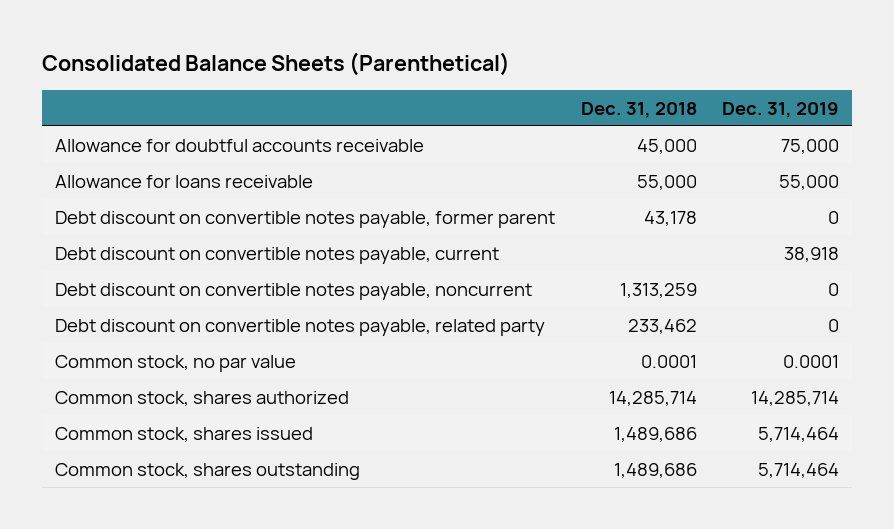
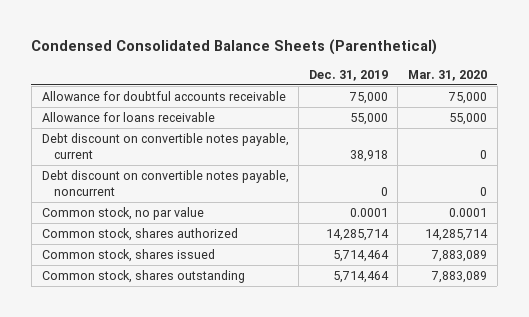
- Consolidated Balance Sheets (Parenthetical)
+ Condensed Consolidated Balance Sheets (Parenthetical)
- | Dec. 31, 2018 | Dec. 31, 2019
+ | Dec. 31, 2019 | Mar. 31, 2020
- Debt discount on convertible notes payable, former parent | 43,178 | 0
- Debt discount on convertible notes payable, related party | 233,462 | 0

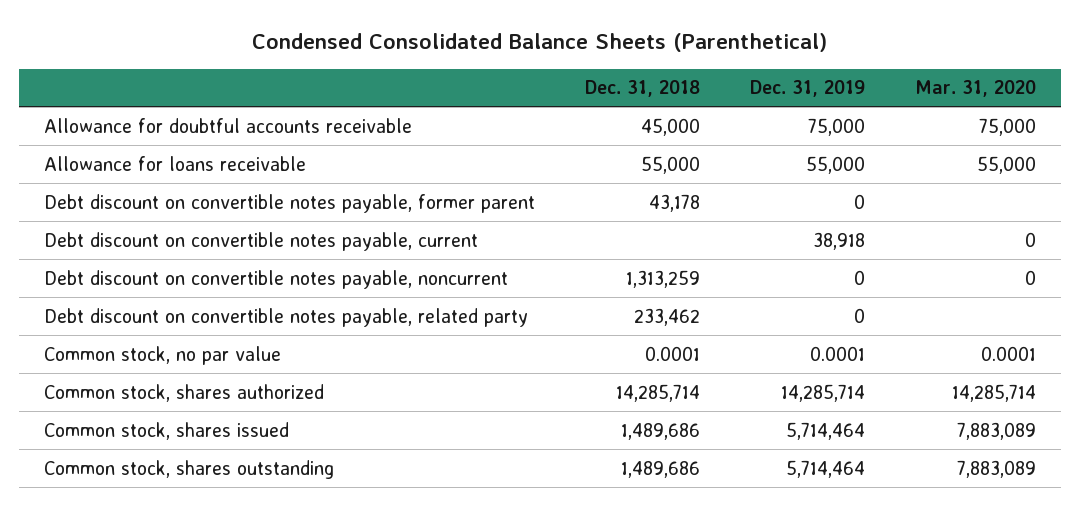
- | Dec. 31, 2019 | Mar. 31, 2020
+ | Dec. 31, 2018 | Dec. 31, 2019 | Mar. 31, 2020
+ Debt discount on convertible notes payable, former parent | 43,178 | 0 |
+ Debt discount on convertible notes payable, related party | 233,462 | 0 |

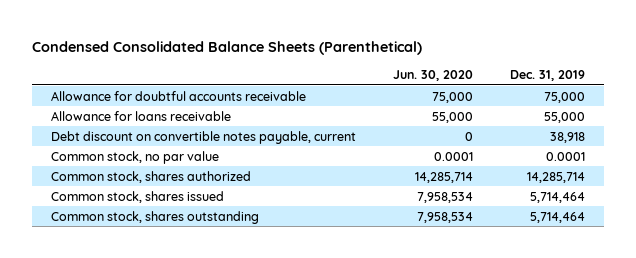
- | Dec. 31, 2018 | Dec. 31, 2019 | Mar. 31, 2020
+ | Jun. 30, 2020 | Dec. 31, 2019
- Debt discount on convertible notes payable, former parent | 43,178 | 0 |
- Debt discount on convertible notes payable, noncurrent | 1,313,259 | 0 | 0
- Debt discount on convertible notes payable, related party | 233,462 | 0 |

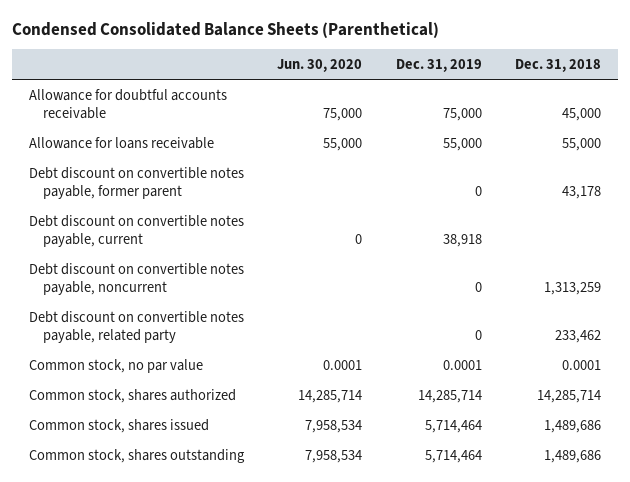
- | Jun. 30, 2020 | Dec. 31, 2019
+ | Jun. 30, 2020 | Dec. 31, 2019 | Dec. 31, 2018
+ Debt discount on convertible notes payable, former parent | | 0 | 43,178
+ Debt discount on convertible notes payable, noncurrent | | 0 | 1,313,259
+ Debt discount on convertible notes payable, related party | | 0 | 233,462

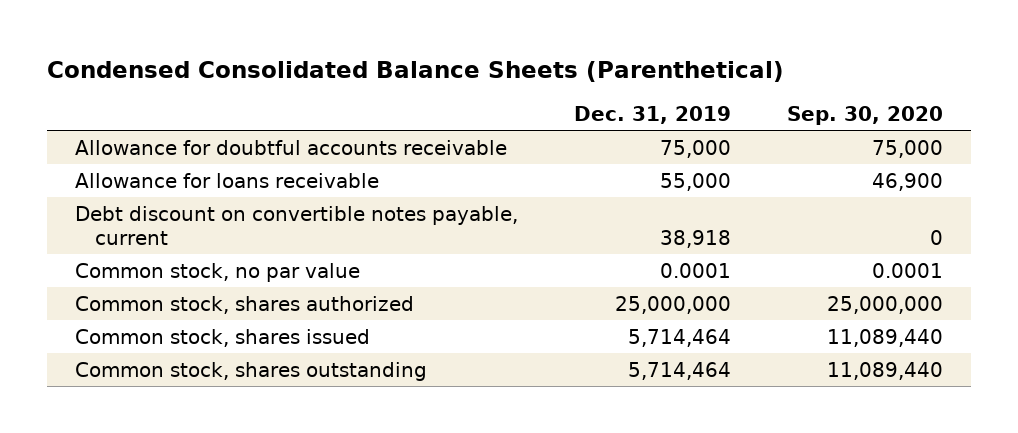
- | Jun. 30, 2020 | Dec. 31, 2019 | Dec. 31, 2018
+ | Dec. 31, 2019 | Sep. 30, 2020
- Debt discount on convertible notes payable, former parent | | 0 | 43,178
- Debt discount on convertible notes payable, noncurrent | | 0 | 1,313,259
- Debt discount on convertible notes payable, related party | | 0 | 233,462
- Common stock, shares authorized | 14,285,714 | 14,285,714 | 14,285,714
+ Common stock, shares authorized | 25,000,000 | 25,000,000

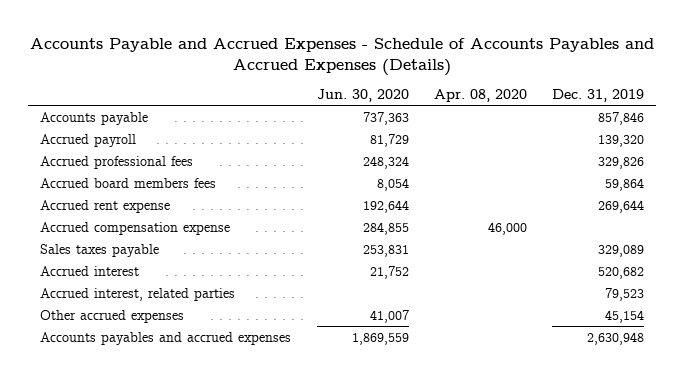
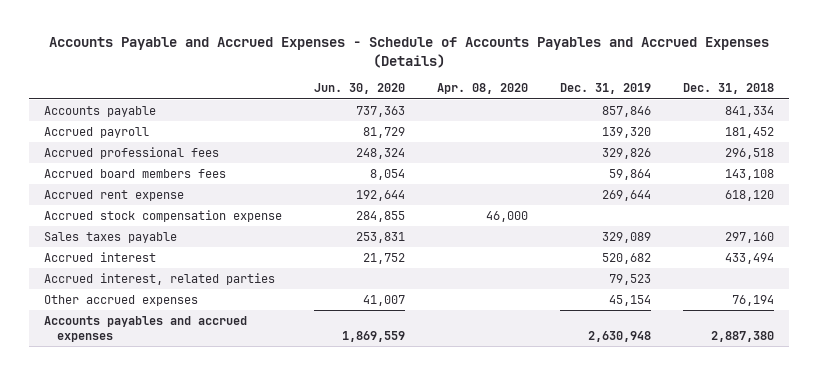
- | Jun. 30, 2020 | Apr. 08, 2020 | Dec. 31, 2019
+ | Jun. 30, 2020 | Apr. 08, 2020 | Dec. 31, 2019 | Dec. 31, 2018
- Accrued compensation expense | 284,855 | 46,000 |
+ Accrued stock compensation expense | 284,855 | 46,000 | |

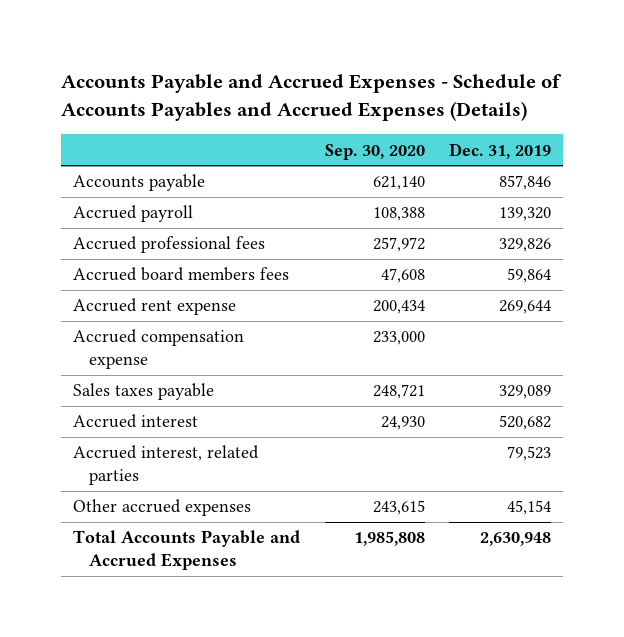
- | Jun. 30, 2020 | Apr. 08, 2020 | Dec. 31, 2019 | Dec. 31, 2018
+ | Sep. 30, 2020 | Dec. 31, 2019
- Accrued stock compensation expense | 284,855 | 46,000 | |
+ Accrued compensation expense | 233,000 |
- Accounts payables and accrued expenses | 1,869,559 | | 2,630,948 | 2,887,380
+ Total Accounts Payable and Accrued Expenses | 1,985,808 | 2,630,948

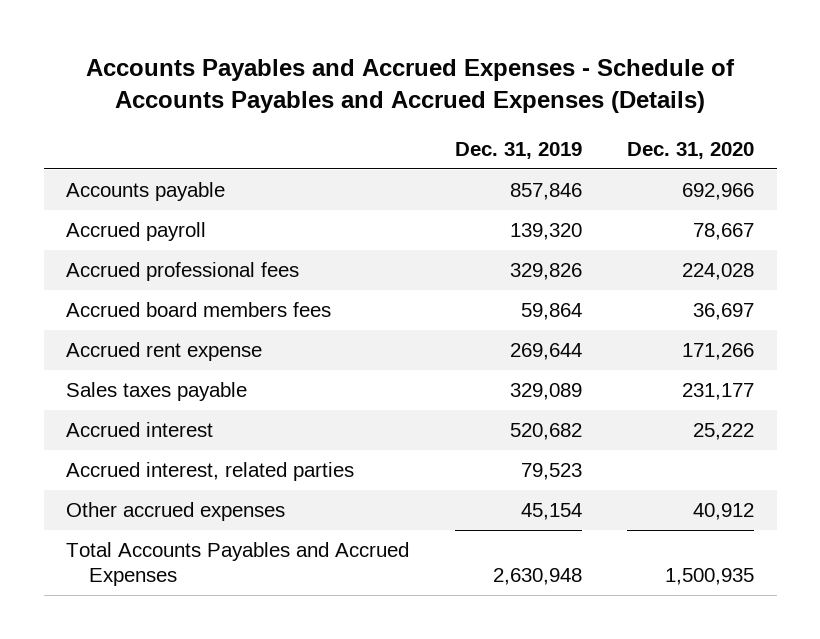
- Accounts Payable and Accrued Expenses - Schedule of Accounts Payables and Accrued Expenses (Details)
+ Accounts Payables and Accrued Expenses - Schedule of Accounts Payables and Accrued Expenses (Details)
- | Sep. 30, 2020 | Dec. 31, 2019
+ | Dec. 31, 2019 | Dec. 31, 2020
- Accrued compensation expense | 233,000 |
- Total Accounts Payable and Accrued Expenses | 1,985,808 | 2,630,948
+ Total Accounts Payables and Accrued Expenses | 2,630,948 | 1,500,935

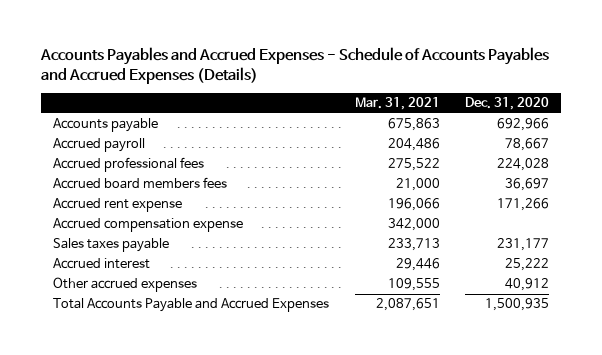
- | Dec. 31, 2019 | Dec. 31, 2020
+ | Mar. 31, 2021 | Dec. 31, 2020
+ Accrued compensation expense | 342,000 |
- Accrued interest, related parties | 79,523 |
- Total Accounts Payables and Accrued Expenses | 2,630,948 | 1,500,935
+ Total Accounts Payable and Accrued Expenses | 2,087,651 | 1,500,935

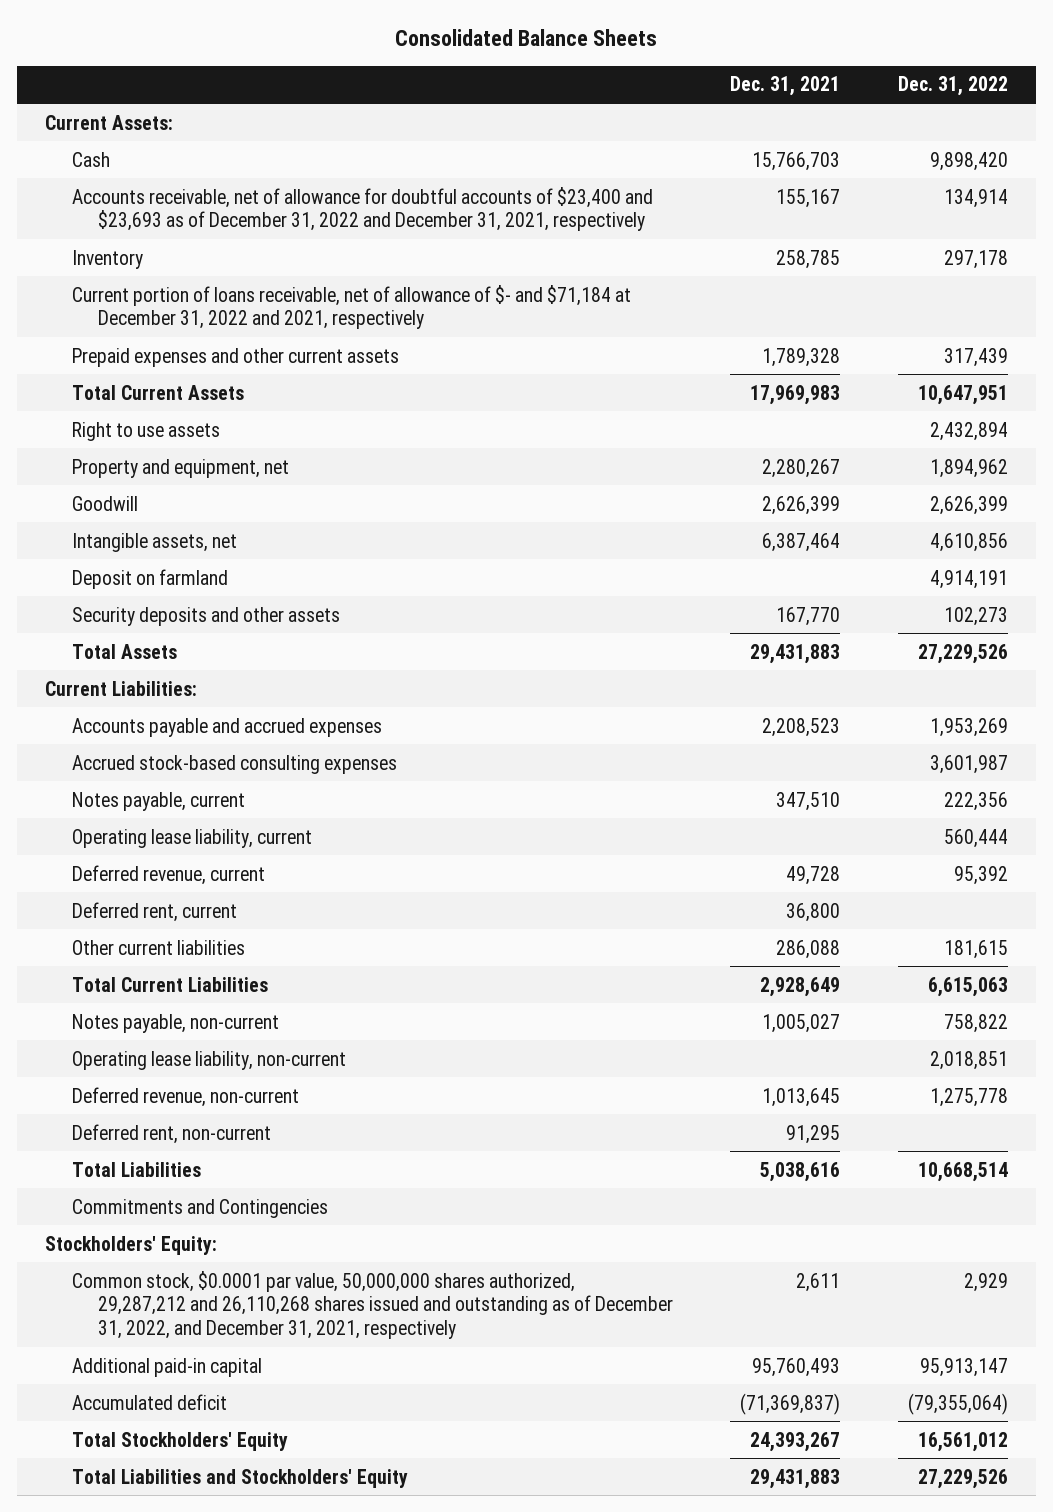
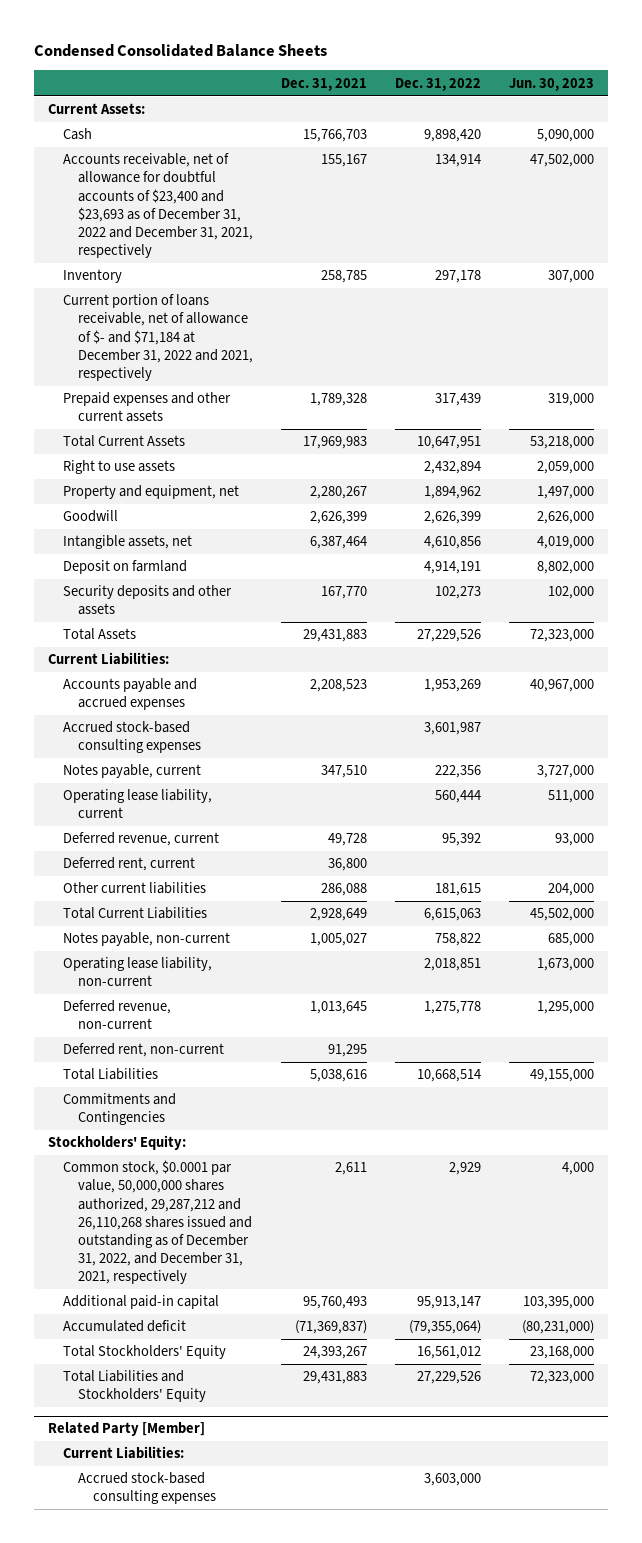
- Consolidated Balance Sheets
+ Condensed Consolidated Balance Sheets
- | Dec. 31, 2021 | Dec. 31, 2022
+ | Dec. 31, 2021 | Dec. 31, 2022 | Jun. 30, 2023
+ Related Party [Member]
+ Current Liabilities:
+ Accrued stock-based consulting expenses | | 3,603,000 |

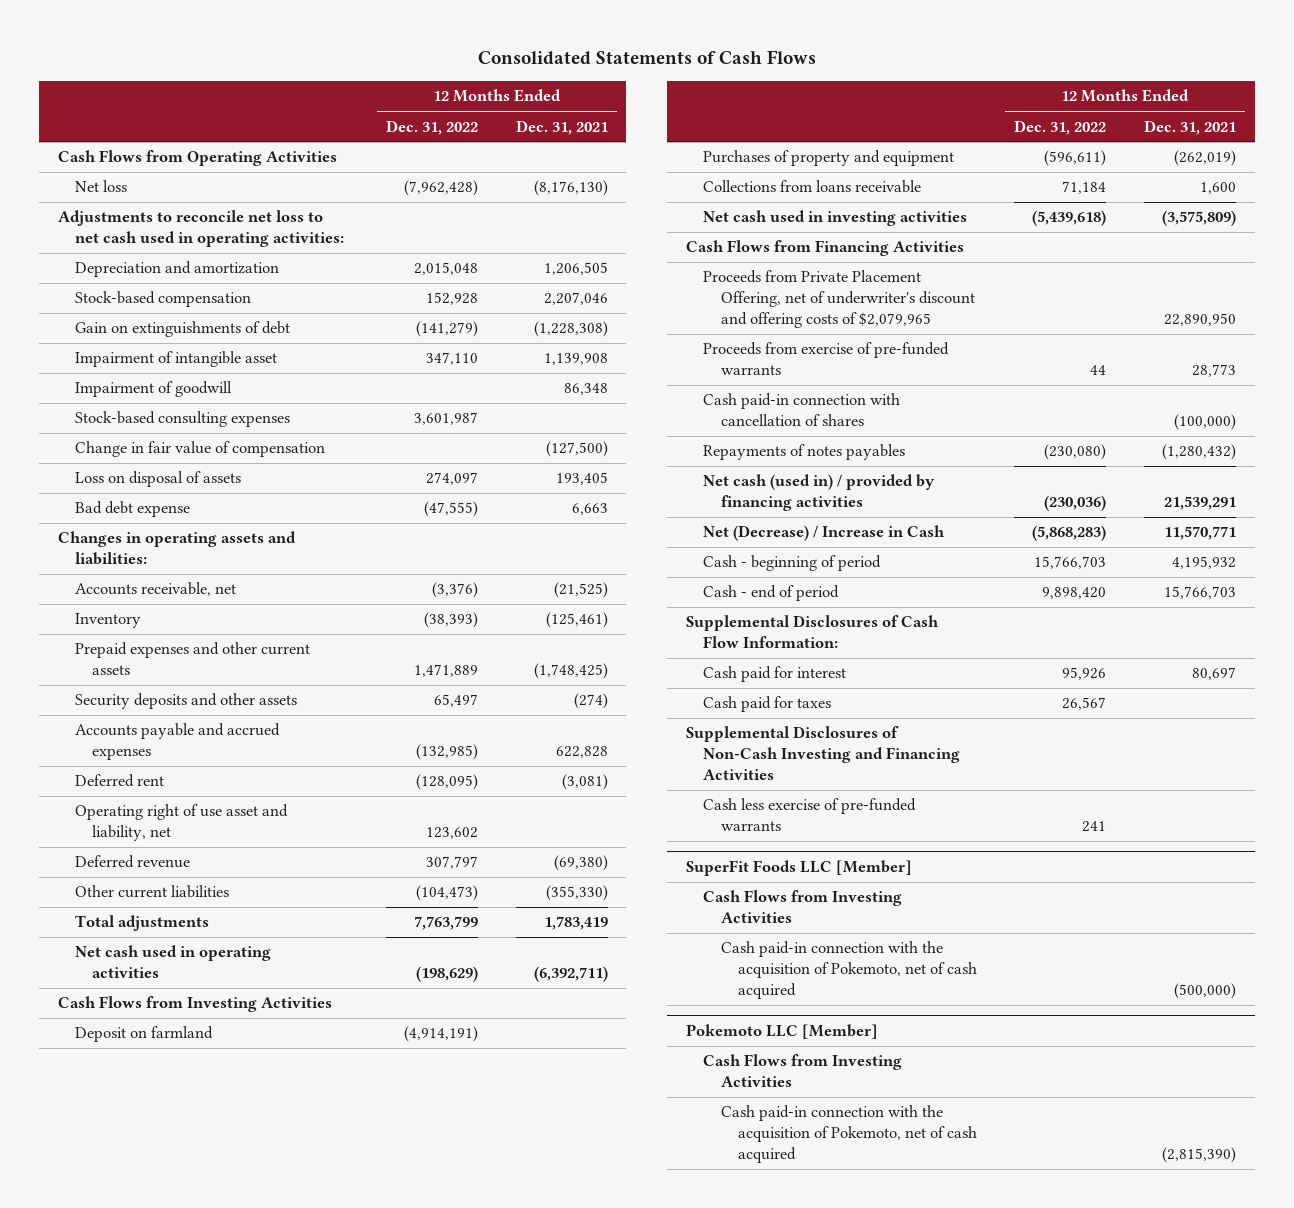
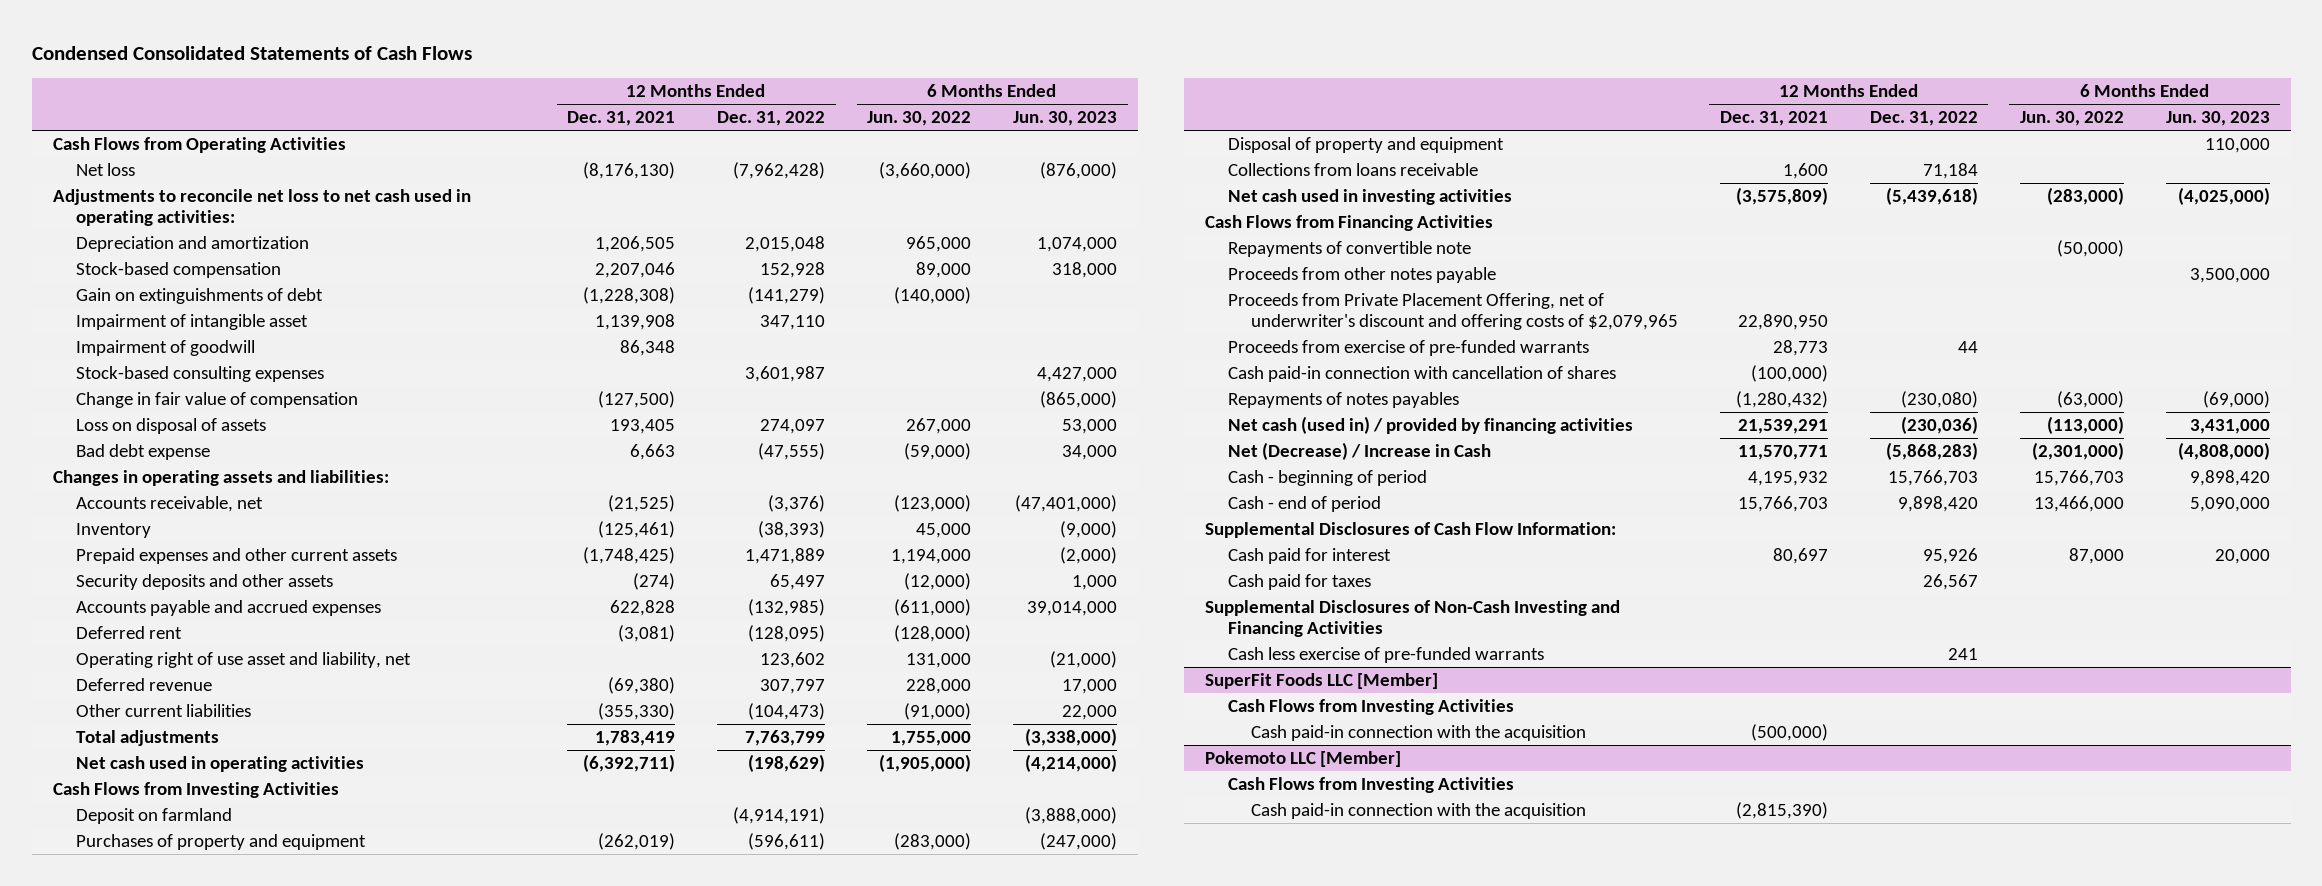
- Consolidated Statements of Cash Flows
+ Condensed Consolidated Statements of Cash Flows
- | 12 Months Ended Dec. 31, 2022 | 12 Months Ended Dec. 31, 2021
+ | 12 Months Ended Dec. 31, 2021 | 12 Months Ended Dec. 31, 2022 | 6 Months Ended Jun. 30, 2022 | 6 Months Ended Jun. 30, 2023
+ Disposal of property and equipment | | | | 110,000
+ Repayments of convertible note | | | (50,000) |
+ Proceeds from other notes payable | | | | 3,500,000
@ SuperFit Foods LLC [Member]
- Cash paid-in connection with the acquisition of Pokemoto, net of cash acquired | | (500,000)
+ Cash paid-in connection with the acquisition | (500,000) | | |
@ Pokemoto LLC [Member]
- Cash paid-in connection with the acquisition of Pokemoto, net of cash acquired | | (2,815,390)
+ Cash paid-in connection with the acquisition | (2,815,390) | | |

